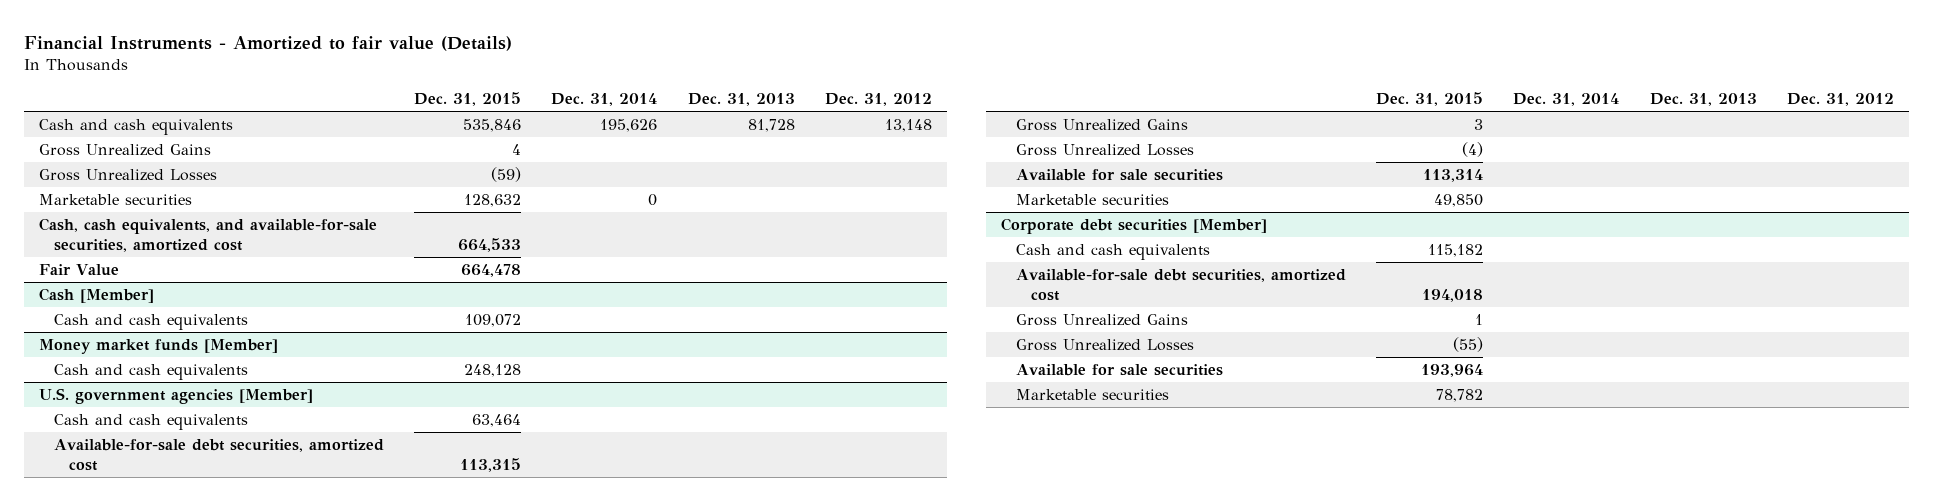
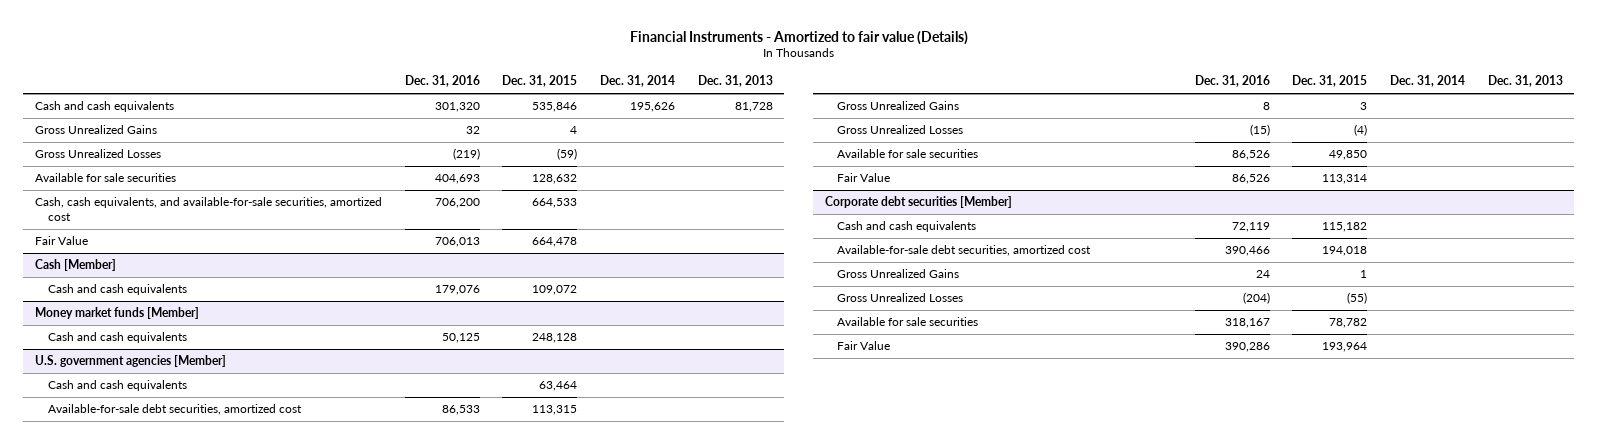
- | Dec. 31, 2015 | Dec. 31, 2014 | Dec. 31, 2013 | Dec. 31, 2012
+ | Dec. 31, 2016 | Dec. 31, 2015 | Dec. 31, 2014 | Dec. 31, 2013
- Marketable securities | 128,632 | 0 | |
+ Available for sale securities | 404,693 | 128,632 | |
@ U.S. government agencies [Member]
- Available for sale securities | 113,314 | | |
- Marketable securities | 49,850 | | |
+ Available for sale securities | 86,526 | 49,850 | |
+ Fair Value | 86,526 | 113,314 | |
@ Corporate debt securities [Member]
- Available for sale securities | 193,964 | | |
- Marketable securities | 78,782 | | |
+ Available for sale securities | 318,167 | 78,782 | |
+ Fair Value | 390,286 | 193,964 | |

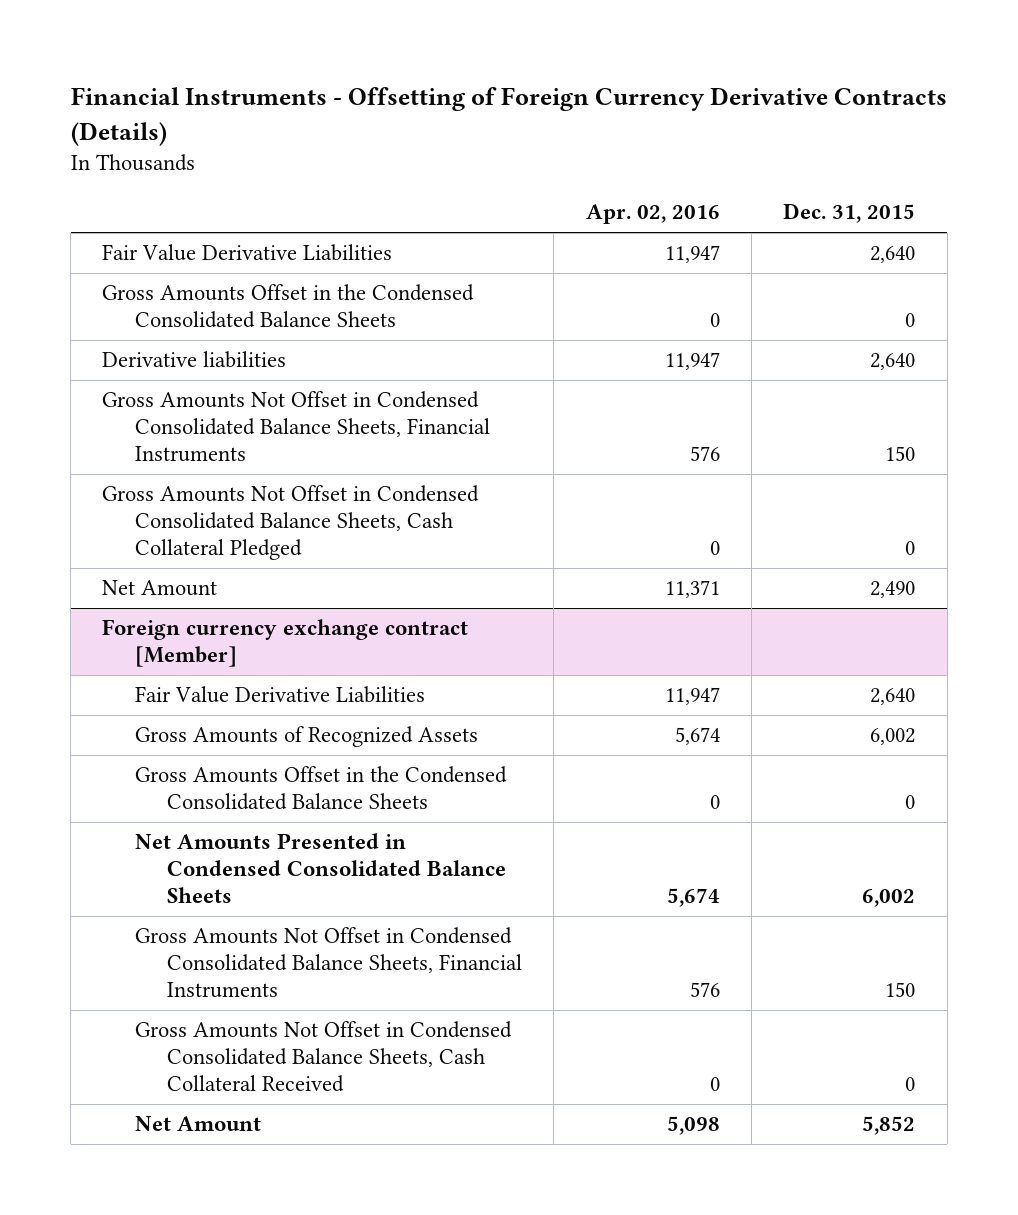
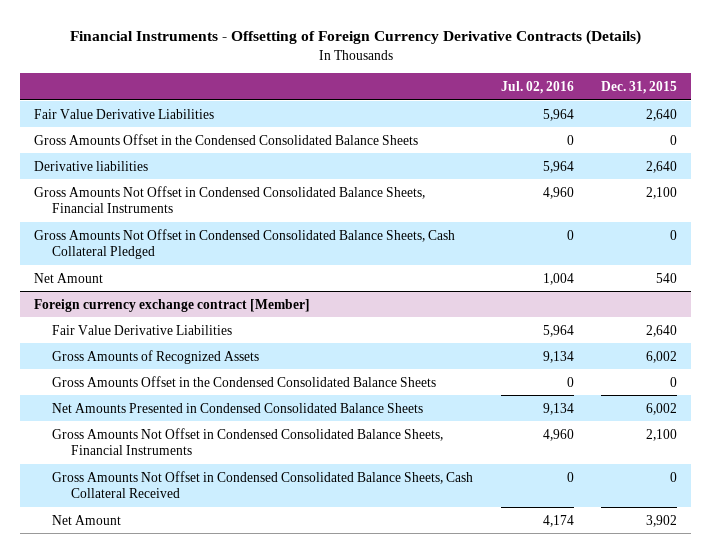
- | Apr. 02, 2016 | Dec. 31, 2015
+ | Jul. 02, 2016 | Dec. 31, 2015
- Gross Amounts Not Offset in Condensed Consolidated Balance Sheets, Financial Instruments | 576 | 150
+ Gross Amounts Not Offset in Condensed Consolidated Balance Sheets, Financial Instruments | 4,960 | 2,100
- Net Amount | 11,371 | 2,490
+ Net Amount | 1,004 | 540
@ Foreign currency exchange contract [Member]
- Gross Amounts Not Offset in Condensed Consolidated Balance Sheets, Financial Instruments | 576 | 150
+ Gross Amounts Not Offset in Condensed Consolidated Balance Sheets, Financial Instruments | 4,960 | 2,100
- Net Amount | 5,098 | 5,852
+ Net Amount | 4,174 | 3,902

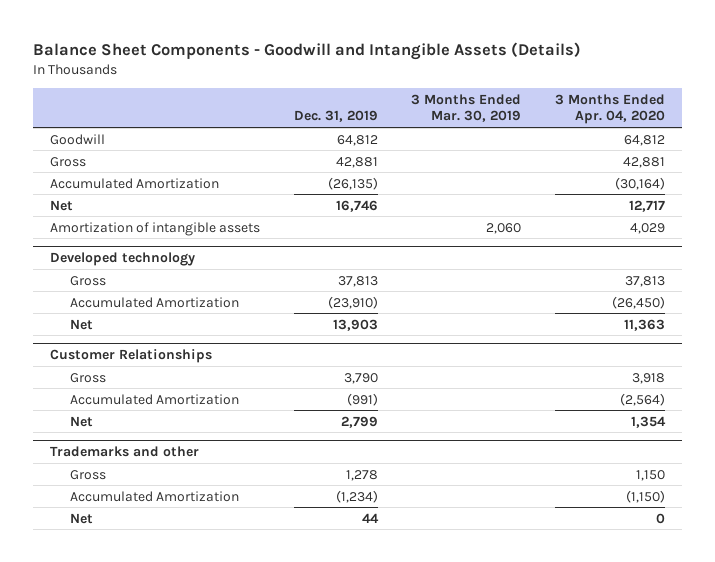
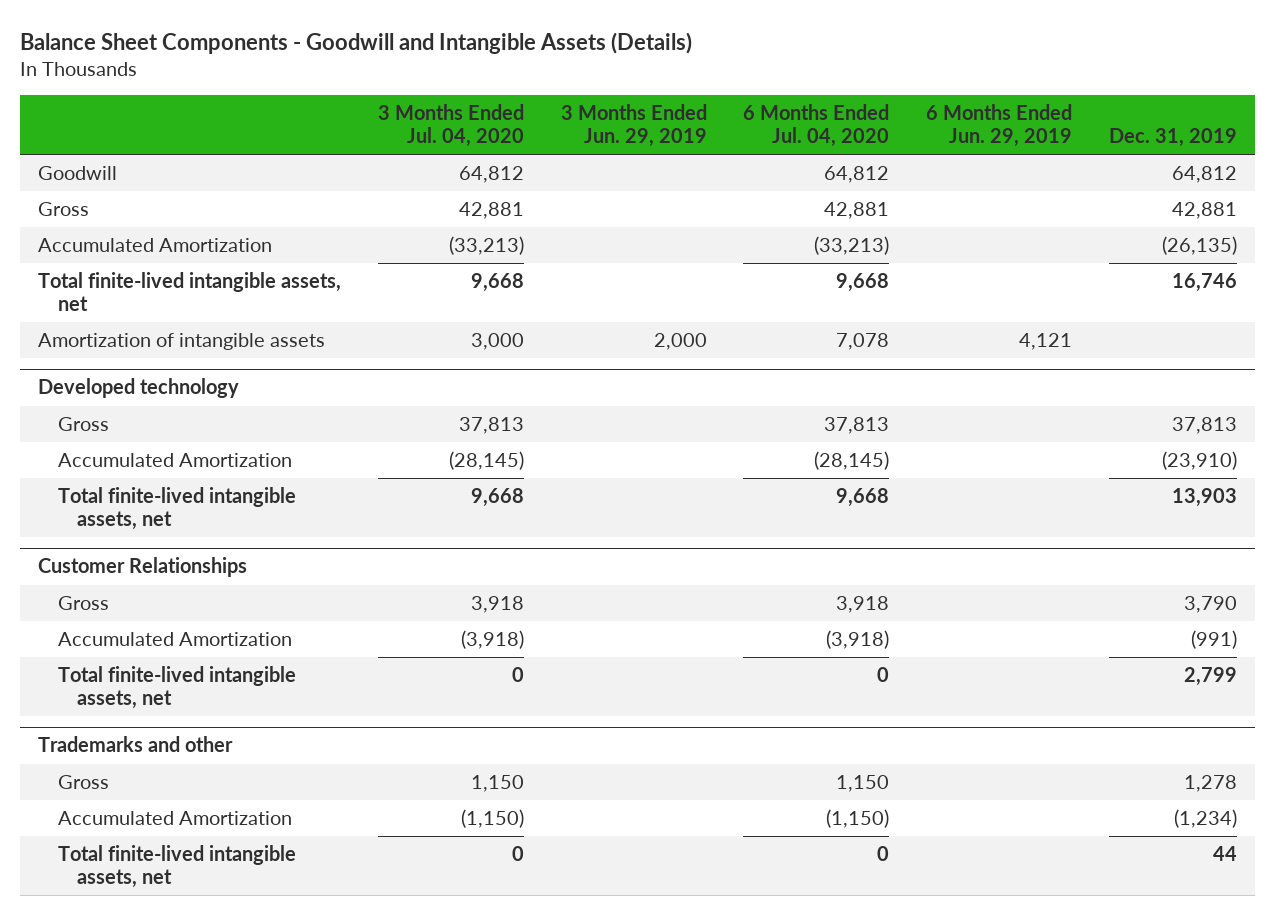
- | Dec. 31, 2019 | 3 Months Ended Mar. 30, 2019 | 3 Months Ended Apr. 04, 2020
+ | 3 Months Ended Jul. 04, 2020 | 3 Months Ended Jun. 29, 2019 | 6 Months Ended Jul. 04, 2020 | 6 Months Ended Jun. 29, 2019 | Dec. 31, 2019
- Net | 16,746 | | 12,717
+ Total finite-lived intangible assets, net | 9,668 | | 9,668 | | 16,746
@ Developed technology
- Net | 13,903 | | 11,363
+ Total finite-lived intangible assets, net | 9,668 | | 9,668 | | 13,903
@ Customer Relationships
- Net | 2,799 | | 1,354
+ Total finite-lived intangible assets, net | 0 | | 0 | | 2,799
@ Trademarks and other
- Net | 44 | | 0
+ Total finite-lived intangible assets, net | 0 | | 0 | | 44

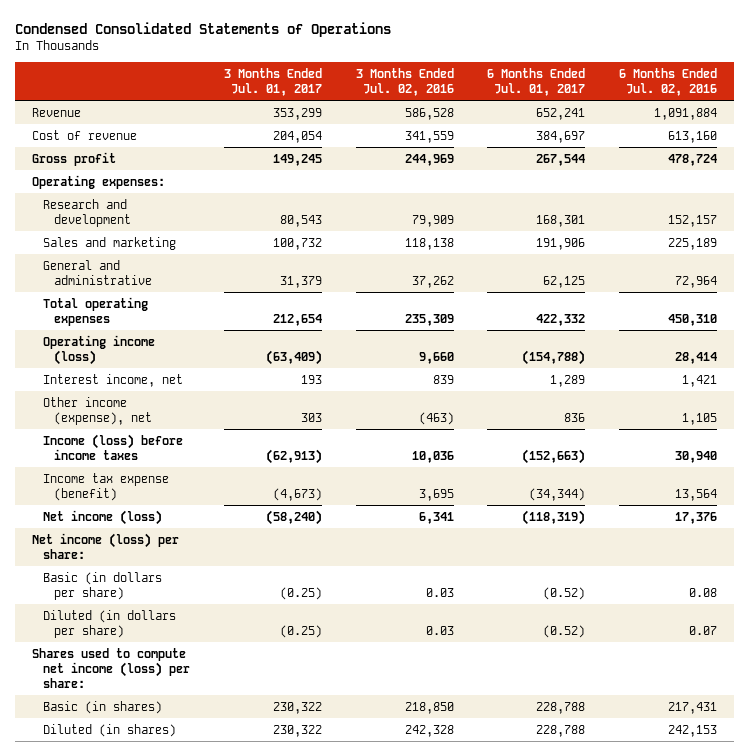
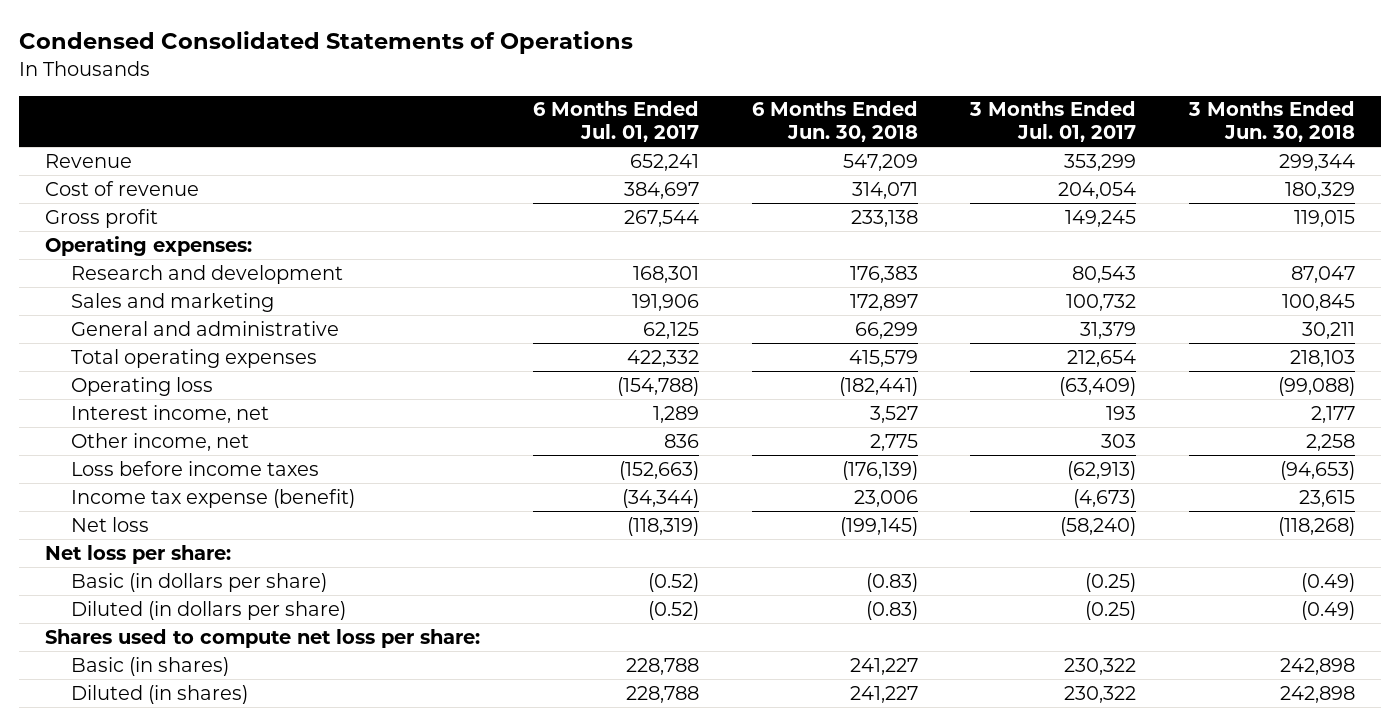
- | 3 Months Ended Jul. 01, 2017 | 3 Months Ended Jul. 02, 2016 | 6 Months Ended Jul. 01, 2017 | 6 Months Ended Jul. 02, 2016
+ | 6 Months Ended Jul. 01, 2017 | 6 Months Ended Jun. 30, 2018 | 3 Months Ended Jul. 01, 2017 | 3 Months Ended Jun. 30, 2018
- Operating income (loss) | (63,409) | 9,660 | (154,788) | 28,414
+ Operating loss | (154,788) | (182,441) | (63,409) | (99,088)
- Other income (expense), net | 303 | (463) | 836 | 1,105
- Income (loss) before income taxes | (62,913) | 10,036 | (152,663) | 30,940
+ Other income, net | 836 | 2,775 | 303 | 2,258
+ Loss before income taxes | (152,663) | (176,139) | (62,913) | (94,653)
- Net income (loss) | (58,240) | 6,341 | (118,319) | 17,376
- Net income (loss) per share:
+ Net loss | (118,319) | (199,145) | (58,240) | (118,268)
+ Net loss per share:
- Shares used to compute net income (loss) per share:
+ Shares used to compute net loss per share:

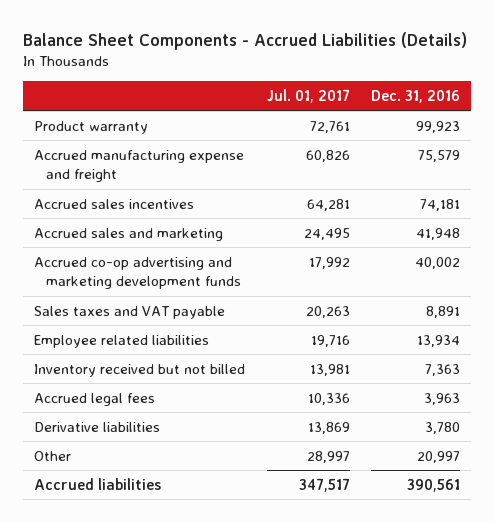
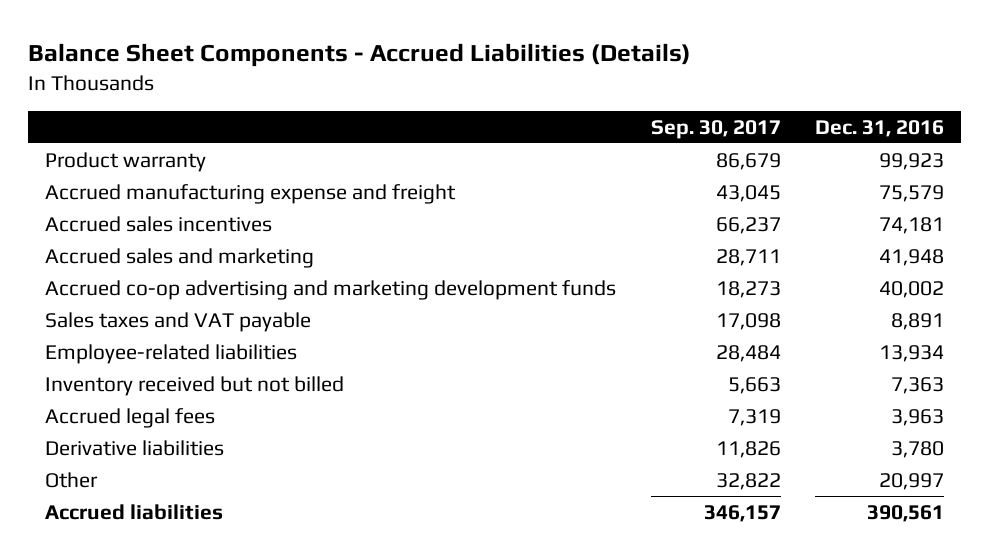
- | Jul. 01, 2017 | Dec. 31, 2016
+ | Sep. 30, 2017 | Dec. 31, 2016
- Employee related liabilities | 19,716 | 13,934
+ Employee-related liabilities | 28,484 | 13,934

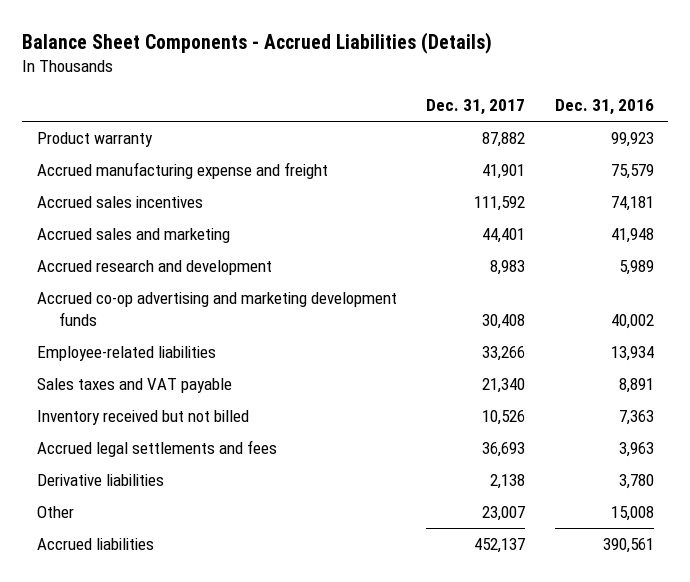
- | Sep. 30, 2017 | Dec. 31, 2016
+ | Dec. 31, 2017 | Dec. 31, 2016
+ Accrued research and development | 8,983 | 5,989
moved down: Sales taxes and VAT payable | 21,340 | 8,891
- Accrued legal fees | 7,319 | 3,963
+ Accrued legal settlements and fees | 36,693 | 3,963
- Other | 32,822 | 20,997
+ Other | 23,007 | 15,008

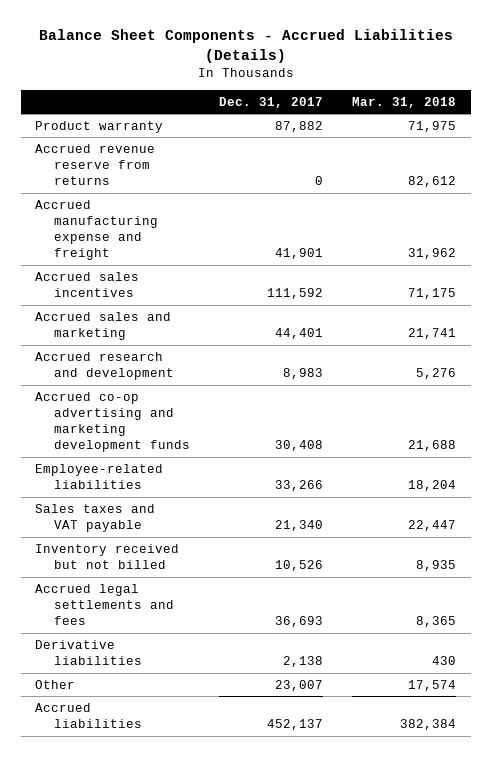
- | Dec. 31, 2017 | Dec. 31, 2016
+ | Dec. 31, 2017 | Mar. 31, 2018
+ Accrued revenue reserve from returns | 0 | 82,612

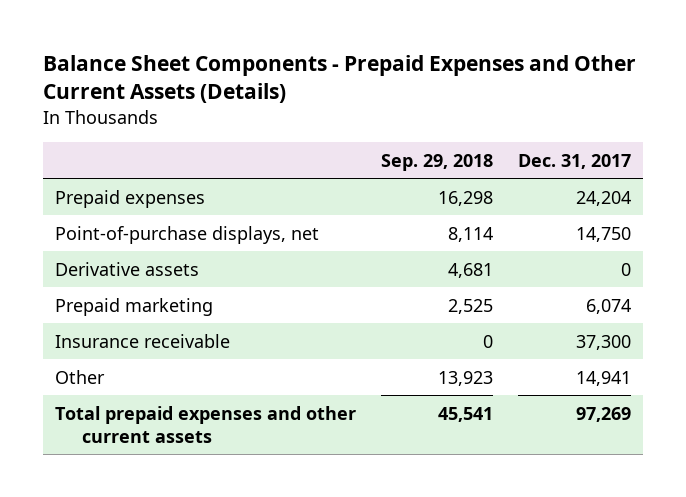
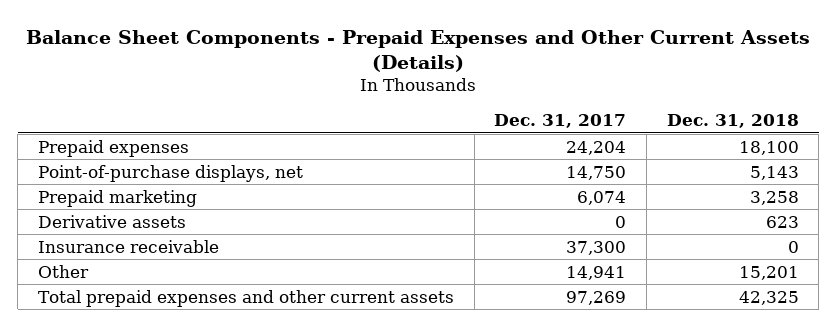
- | Sep. 29, 2018 | Dec. 31, 2017
+ | Dec. 31, 2017 | Dec. 31, 2018
moved down: Derivative assets | 0 | 623

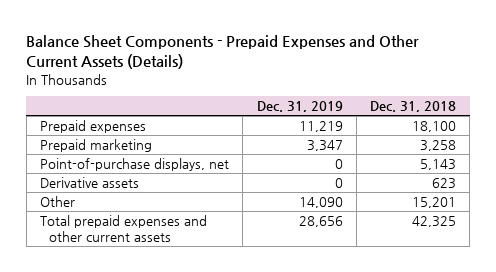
- | Dec. 31, 2017 | Dec. 31, 2018
+ | Dec. 31, 2019 | Dec. 31, 2018
moved down: Point-of-purchase displays, net | 0 | 5,143
- Insurance receivable | 37,300 | 0

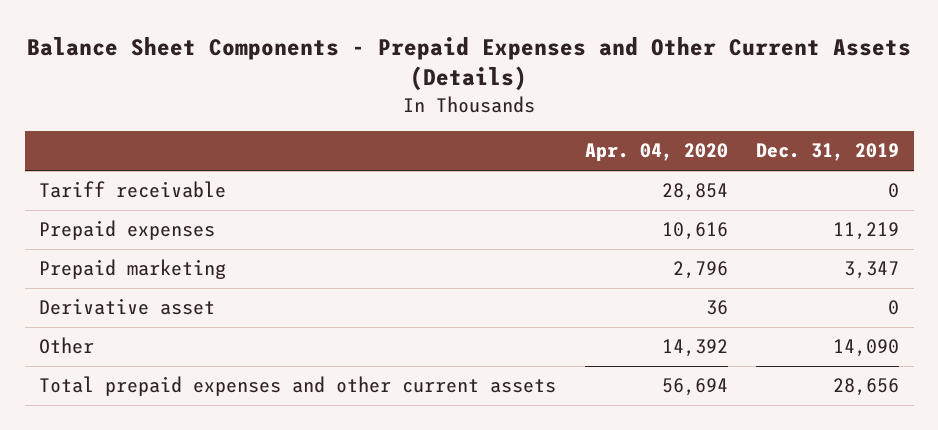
- | Dec. 31, 2019 | Dec. 31, 2018
+ | Apr. 04, 2020 | Dec. 31, 2019
+ Tariff receivable | 28,854 | 0
- Point-of-purchase displays, net | 0 | 5,143
- Derivative assets | 0 | 623
+ Derivative asset | 36 | 0

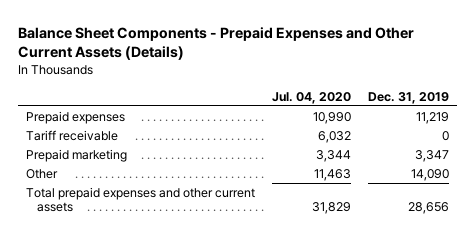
- | Apr. 04, 2020 | Dec. 31, 2019
+ | Jul. 04, 2020 | Dec. 31, 2019
moved down: Tariff receivable | 6,032 | 0
- Derivative asset | 36 | 0

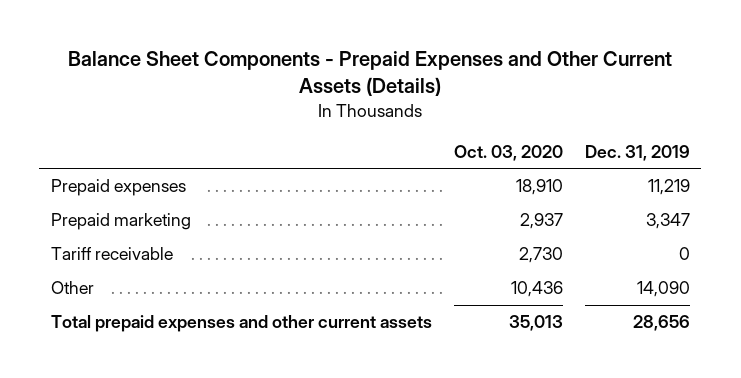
- | Jul. 04, 2020 | Dec. 31, 2019
+ | Oct. 03, 2020 | Dec. 31, 2019
moved down: Tariff receivable | 2,730 | 0

